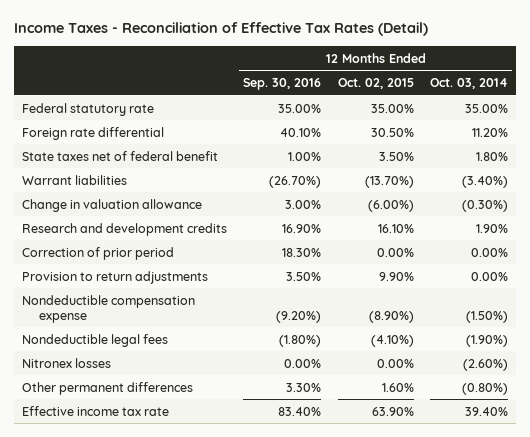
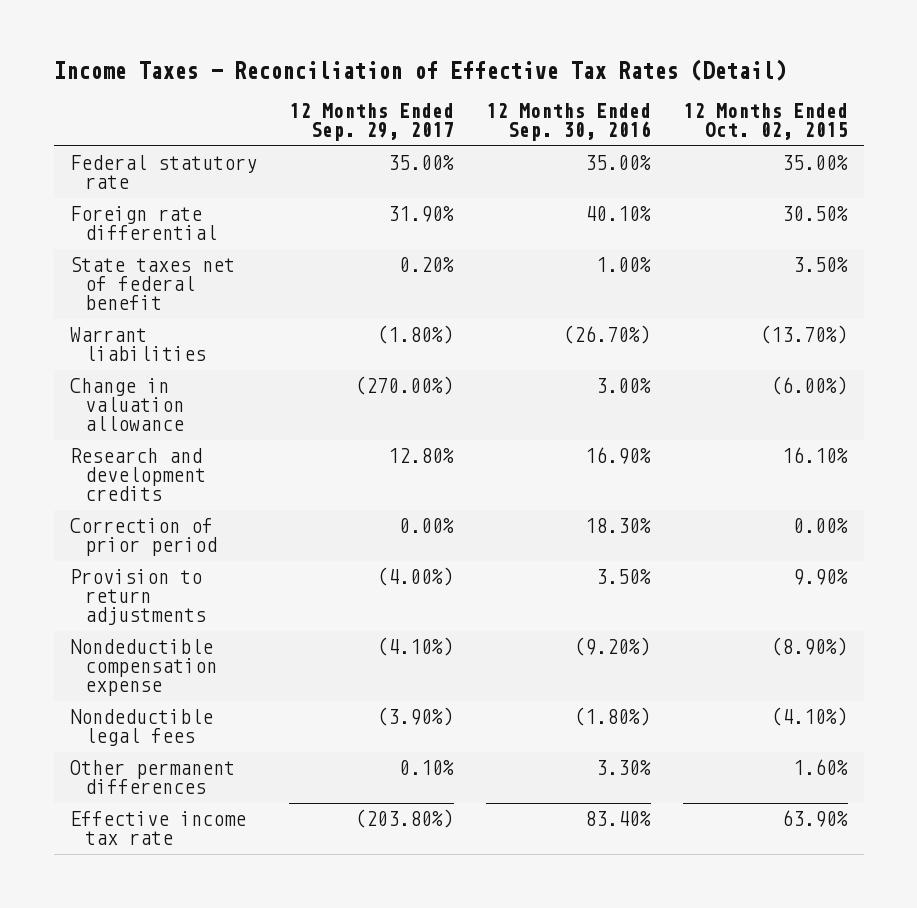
- | 12 Months Ended Sep. 30, 2016 | 12 Months Ended Oct. 02, 2015 | 12 Months Ended Oct. 03, 2014
+ | 12 Months Ended Sep. 29, 2017 | 12 Months Ended Sep. 30, 2016 | 12 Months Ended Oct. 02, 2015
- Nitronex losses | 0.00% | 0.00% | (2.60%)

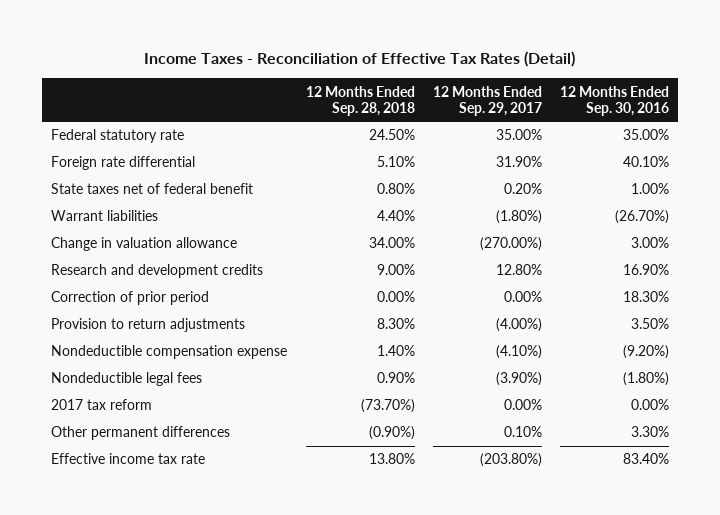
- | 12 Months Ended Sep. 29, 2017 | 12 Months Ended Sep. 30, 2016 | 12 Months Ended Oct. 02, 2015
+ | 12 Months Ended Sep. 28, 2018 | 12 Months Ended Sep. 29, 2017 | 12 Months Ended Sep. 30, 2016
+ 2017 tax reform | (73.70%) | 0.00% | 0.00%

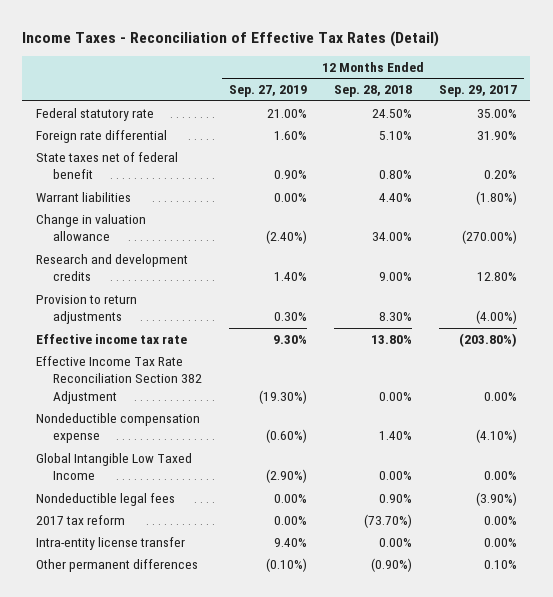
- | 12 Months Ended Sep. 28, 2018 | 12 Months Ended Sep. 29, 2017 | 12 Months Ended Sep. 30, 2016
+ | 12 Months Ended Sep. 27, 2019 | 12 Months Ended Sep. 28, 2018 | 12 Months Ended Sep. 29, 2017
- Correction of prior period | 0.00% | 0.00% | 18.30%
moved up: Effective income tax rate | 9.30% | 13.80% | (203.80%)
+ Effective Income Tax Rate Reconciliation Section 382 Adjustment | (19.30%) | 0.00% | 0.00%
+ Global Intangible Low Taxed Income | (2.90%) | 0.00% | 0.00%
+ Intra-entity license transfer | 9.40% | 0.00% | 0.00%

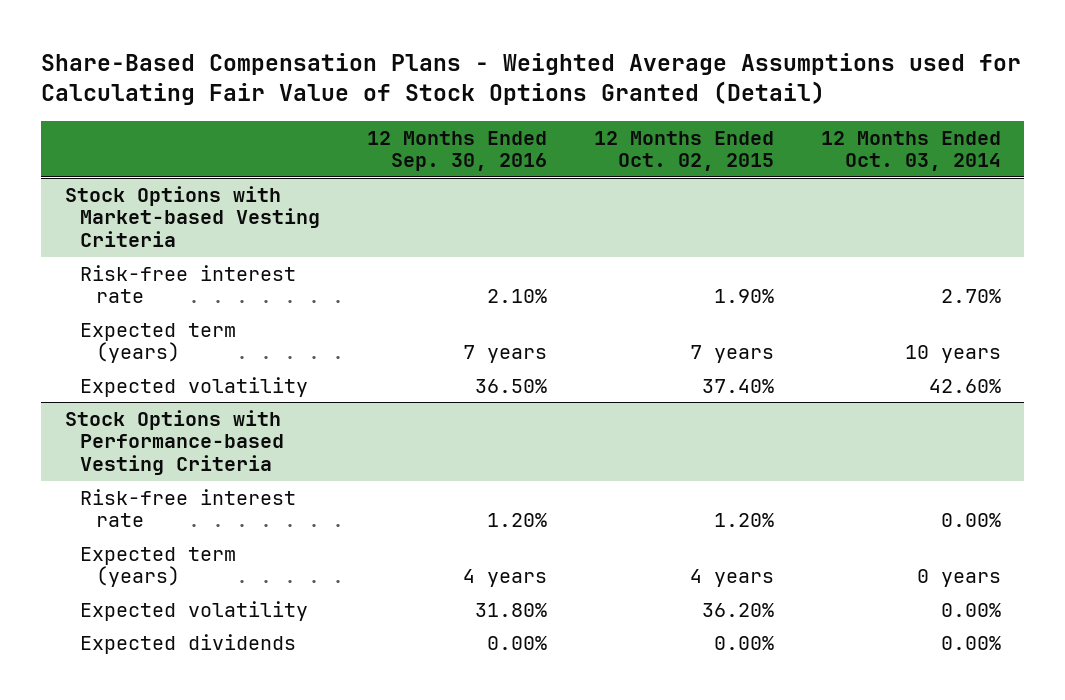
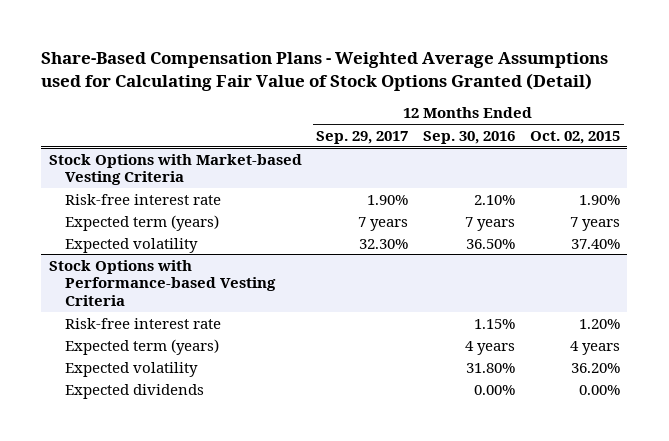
- | 12 Months Ended Sep. 30, 2016 | 12 Months Ended Oct. 02, 2015 | 12 Months Ended Oct. 03, 2014
+ | 12 Months Ended Sep. 29, 2017 | 12 Months Ended Sep. 30, 2016 | 12 Months Ended Oct. 02, 2015
@ Stock Options with Performance-based Vesting Criteria
- Risk-free interest rate | 1.20% | 1.20% | 0.00%
+ Risk-free interest rate | | 1.15% | 1.20%

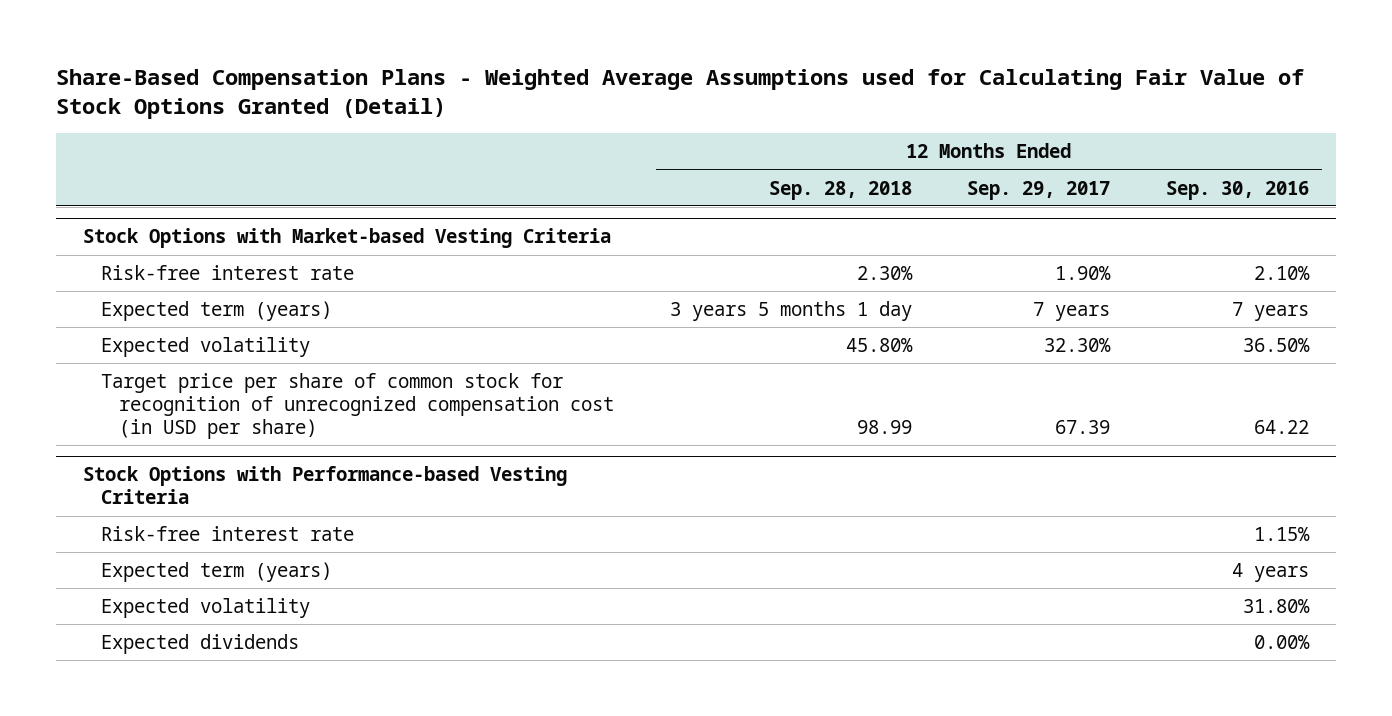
- | 12 Months Ended Sep. 29, 2017 | 12 Months Ended Sep. 30, 2016 | 12 Months Ended Oct. 02, 2015
+ | 12 Months Ended Sep. 28, 2018 | 12 Months Ended Sep. 29, 2017 | 12 Months Ended Sep. 30, 2016
@ Stock Options with Market-based Vesting Criteria
+ Target price per share of common stock for recognition of unrecognized compensation cost (in USD per share) | 98.99 | 67.39 | 64.22

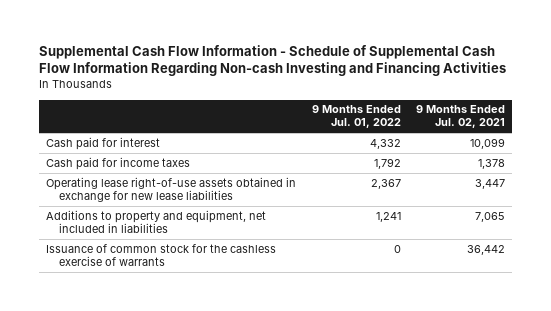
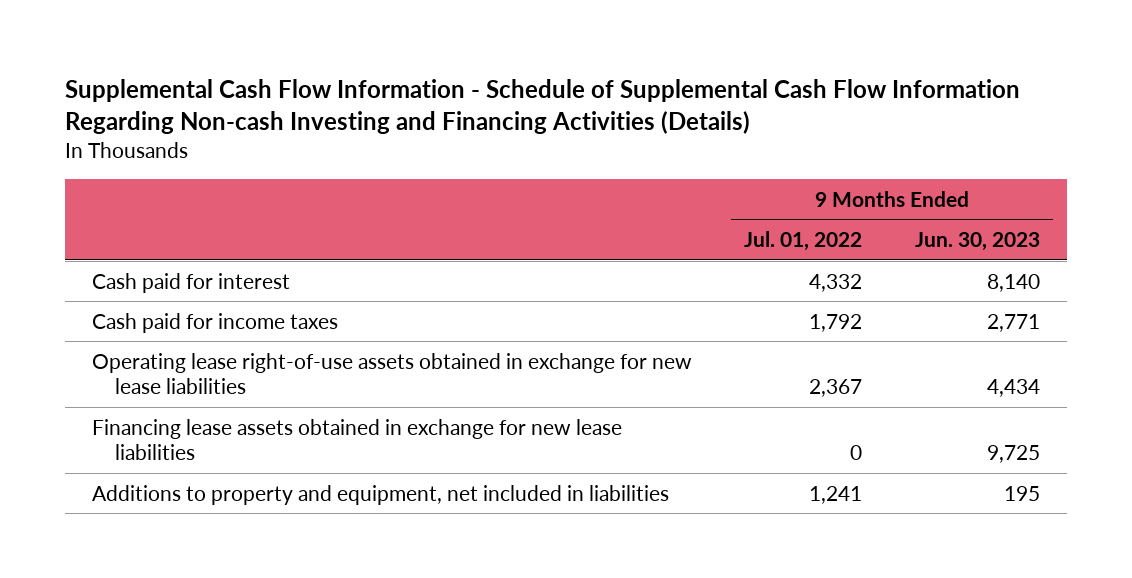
- Supplemental Cash Flow Information - Schedule of Supplemental Cash Flow Information Regarding Non-cash Investing and Financing Activities
+ Supplemental Cash Flow Information - Schedule of Supplemental Cash Flow Information Regarding Non-cash Investing and Financing Activities (Details)
- | 9 Months Ended Jul. 01, 2022 | 9 Months Ended Jul. 02, 2021
+ | 9 Months Ended Jul. 01, 2022 | 9 Months Ended Jun. 30, 2023
+ Financing lease assets obtained in exchange for new lease liabilities | 0 | 9,725
- Issuance of common stock for the cashless exercise of warrants | 0 | 36,442

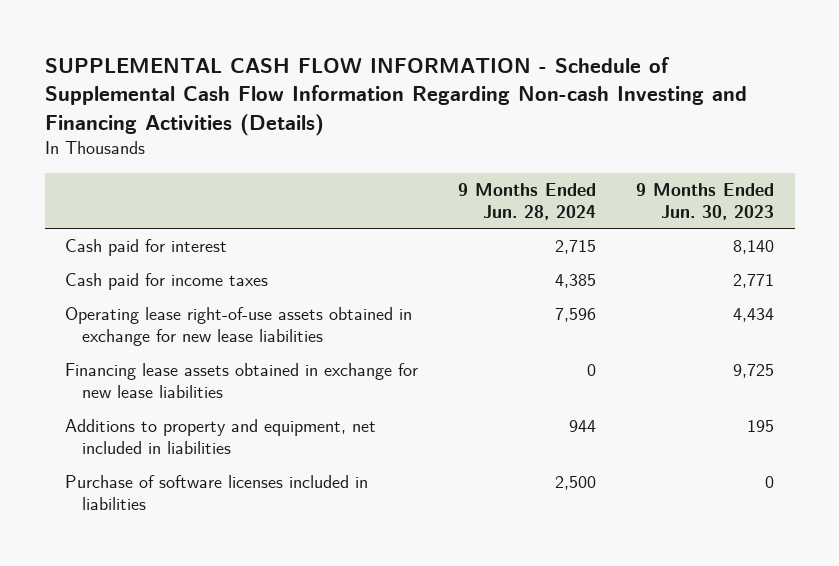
- Supplemental Cash Flow Information - Schedule of Supplemental Cash Flow Information Regarding Non-cash Investing and Financing Activities (Details)
+ SUPPLEMENTAL CASH FLOW INFORMATION - Schedule of Supplemental Cash Flow Information Regarding Non-cash Investing and Financing Activities (Details)
- | 9 Months Ended Jul. 01, 2022 | 9 Months Ended Jun. 30, 2023
+ | 9 Months Ended Jun. 28, 2024 | 9 Months Ended Jun. 30, 2023
+ Purchase of software licenses included in liabilities | 2,500 | 0

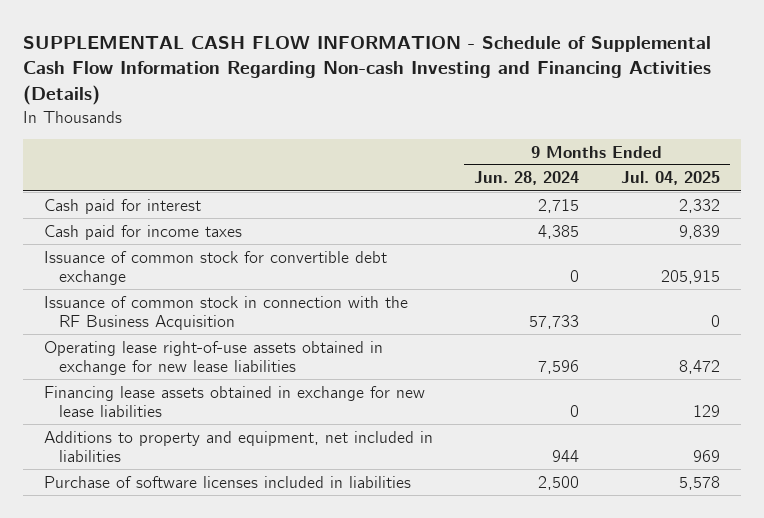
- | 9 Months Ended Jun. 28, 2024 | 9 Months Ended Jun. 30, 2023
+ | 9 Months Ended Jun. 28, 2024 | 9 Months Ended Jul. 04, 2025
+ Issuance of common stock for convertible debt exchange | 0 | 205,915
+ Issuance of common stock in connection with the RF Business Acquisition | 57,733 | 0

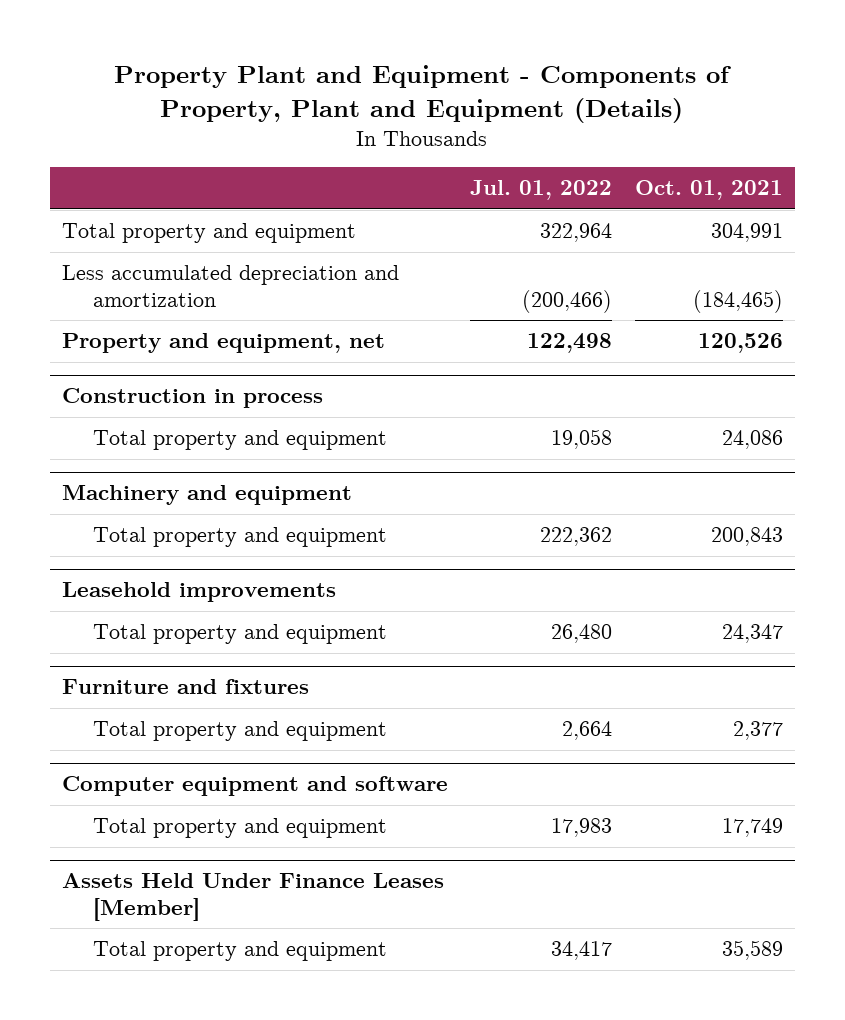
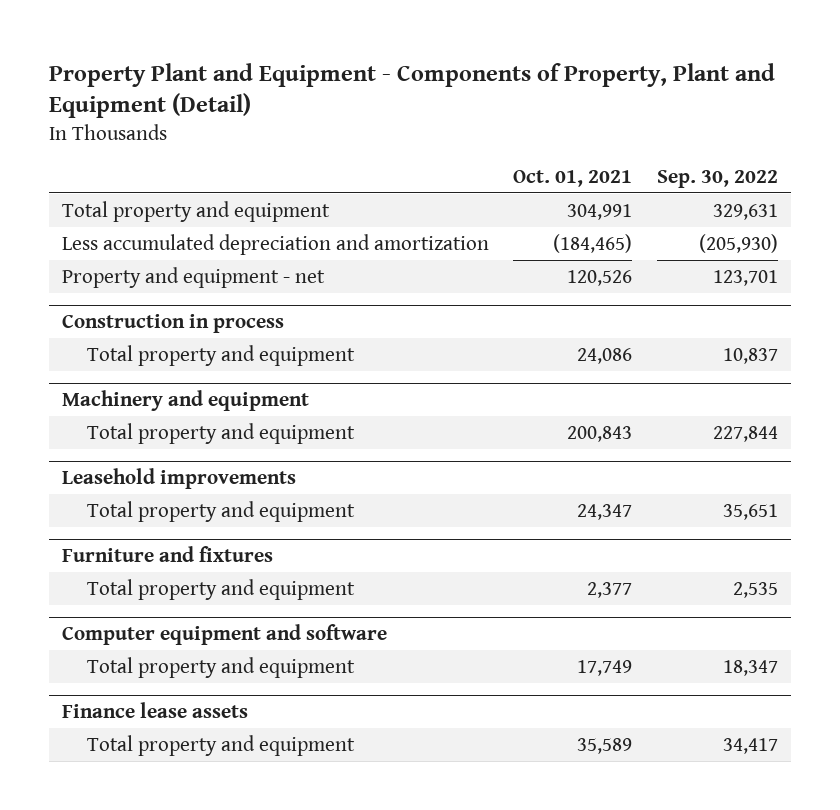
- Property Plant and Equipment - Components of Property, Plant and Equipment (Details)
+ Property Plant and Equipment - Components of Property, Plant and Equipment (Detail)
- | Jul. 01, 2022 | Oct. 01, 2021
+ | Oct. 01, 2021 | Sep. 30, 2022
- Property and equipment, net | 122,498 | 120,526
+ Property and equipment - net | 120,526 | 123,701
- Assets Held Under Finance Leases [Member]
+ Finance lease assets

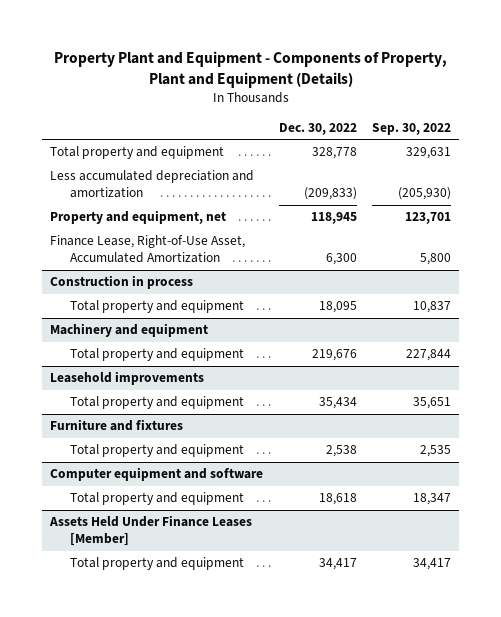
- Property Plant and Equipment - Components of Property, Plant and Equipment (Detail)
+ Property Plant and Equipment - Components of Property, Plant and Equipment (Details)
- | Oct. 01, 2021 | Sep. 30, 2022
+ | Dec. 30, 2022 | Sep. 30, 2022
- Property and equipment - net | 120,526 | 123,701
+ Property and equipment, net | 118,945 | 123,701
+ Finance Lease, Right-of-Use Asset, Accumulated Amortization | 6,300 | 5,800
- Finance lease assets
+ Assets Held Under Finance Leases [Member]

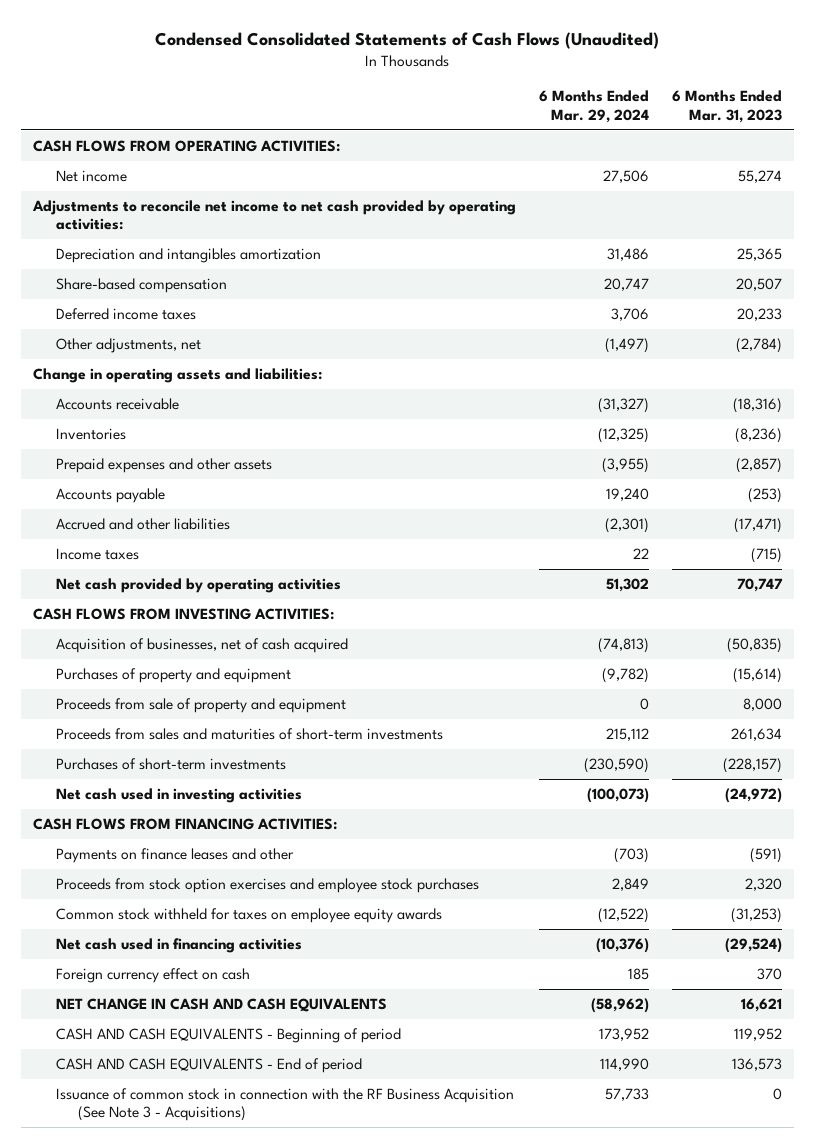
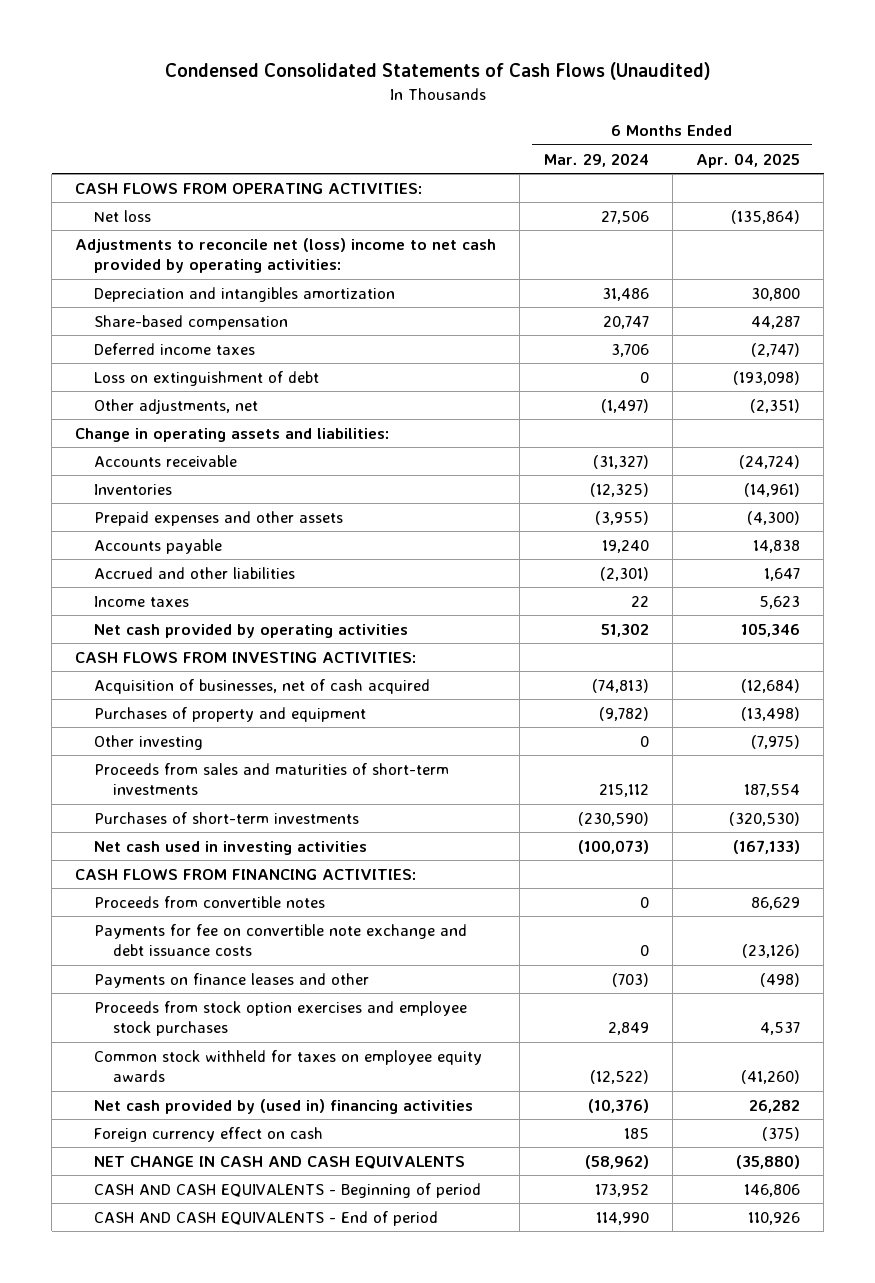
- | 6 Months Ended Mar. 29, 2024 | 6 Months Ended Mar. 31, 2023
+ | 6 Months Ended Mar. 29, 2024 | 6 Months Ended Apr. 04, 2025
- Net income | 27,506 | 55,274
- Adjustments to reconcile net income to net cash provided by operating activities:
+ Net loss | 27,506 | (135,864)
+ Adjustments to reconcile net (loss) income to net cash provided by operating activities:
+ Loss on extinguishment of debt | 0 | (193,098)
- Proceeds from sale of property and equipment | 0 | 8,000
+ Other investing | 0 | (7,975)
+ Proceeds from convertible notes | 0 | 86,629
+ Payments for fee on convertible note exchange and debt issuance costs | 0 | (23,126)
- Net cash used in financing activities | (10,376) | (29,524)
+ Net cash provided by (used in) financing activities | (10,376) | 26,282
- Issuance of common stock in connection with the RF Business Acquisition (See Note 3 - Acquisitions) | 57,733 | 0

